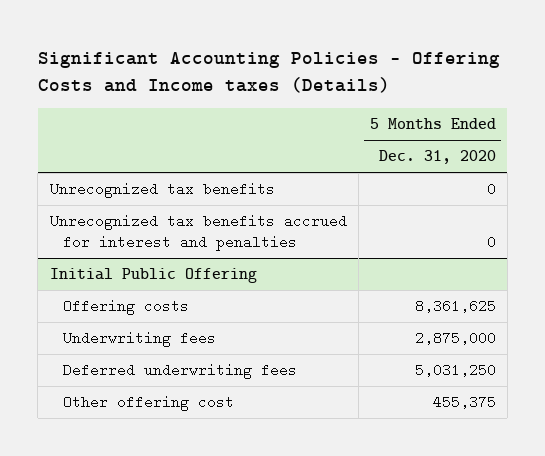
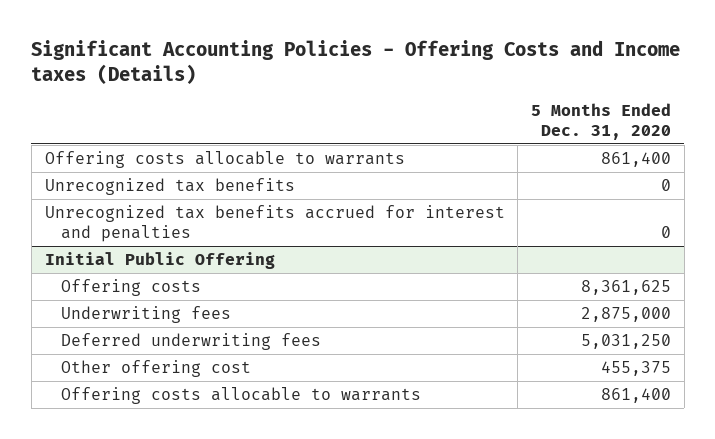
+ Offering costs allocable to warrants | 861,400
@ Initial Public Offering
+ Offering costs allocable to warrants | 861,400

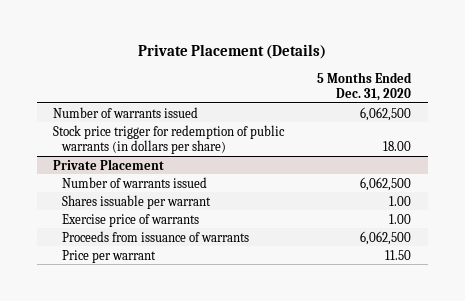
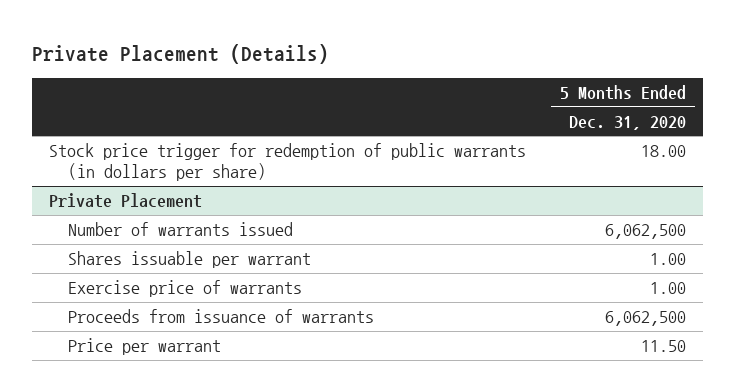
- Number of warrants issued | 6,062,500

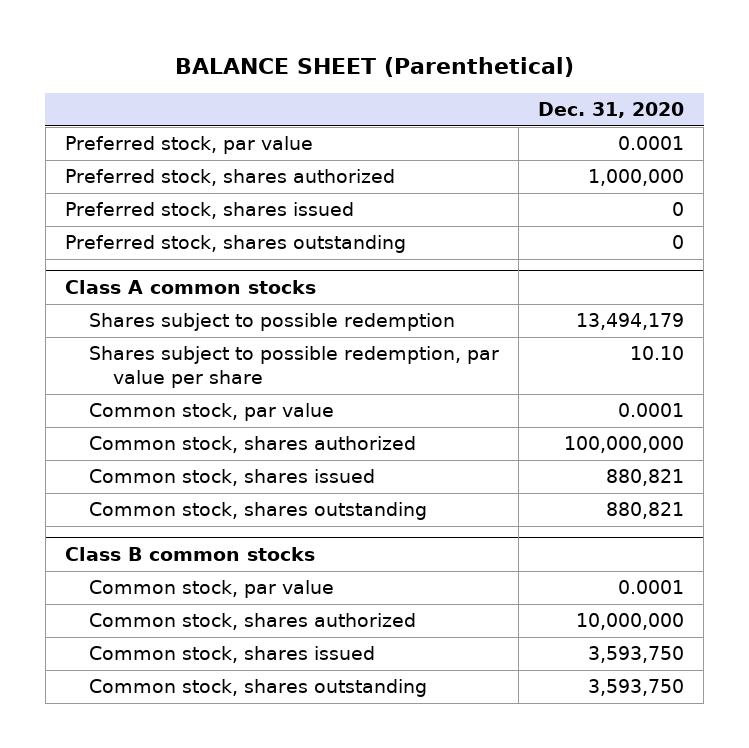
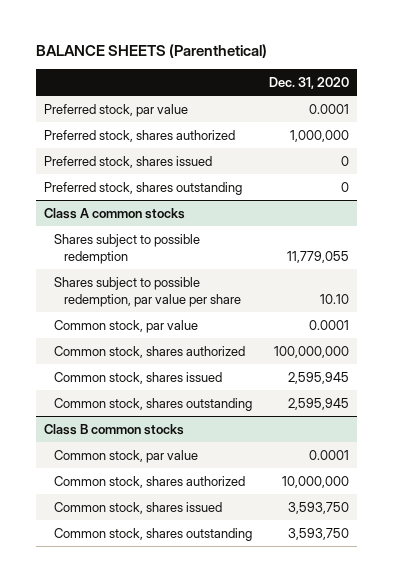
- BALANCE SHEET (Parenthetical)
+ BALANCE SHEETS (Parenthetical)
@ Class A common stocks
- Shares subject to possible redemption | 13,494,179
+ Shares subject to possible redemption | 11,779,055
- Common stock, shares issued | 880,821
- Common stock, shares outstanding | 880,821
+ Common stock, shares issued | 2,595,945
+ Common stock, shares outstanding | 2,595,945

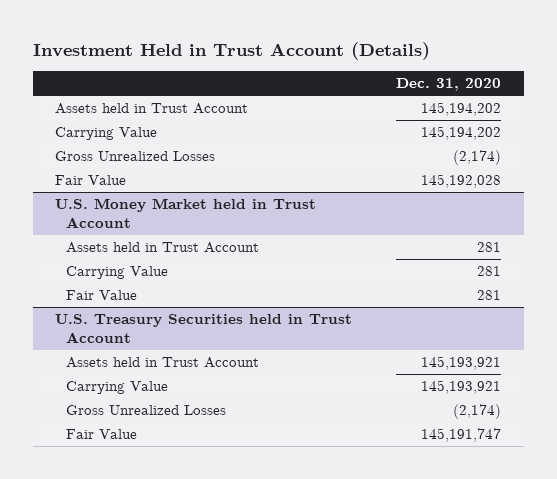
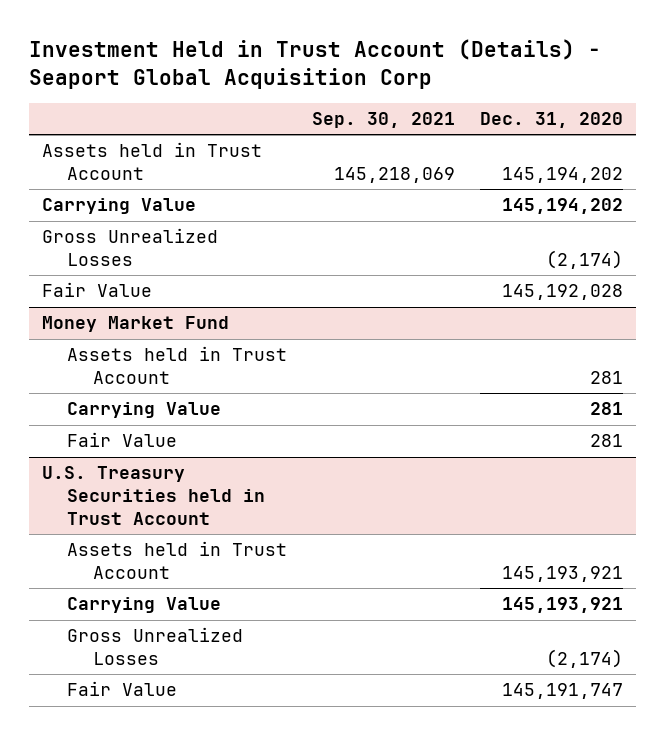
- Investment Held in Trust Account (Details)
+ Investment Held in Trust Account (Details) - Seaport Global Acquisition Corp
- | Dec. 31, 2020
+ | Sep. 30, 2021 | Dec. 31, 2020
- U.S. Money Market held in Trust Account
+ Money Market Fund

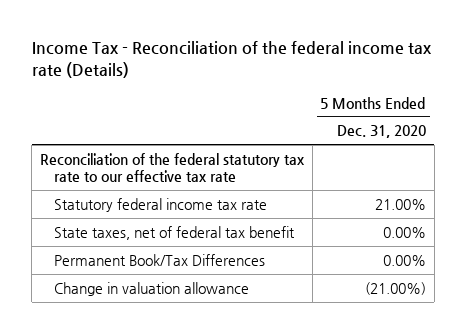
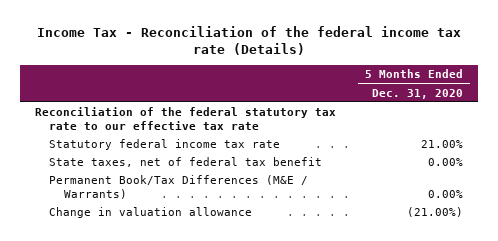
- Permanent Book/Tax Differences | 0.00%
+ Permanent Book/Tax Differences (M&E / Warrants) | 0.00%

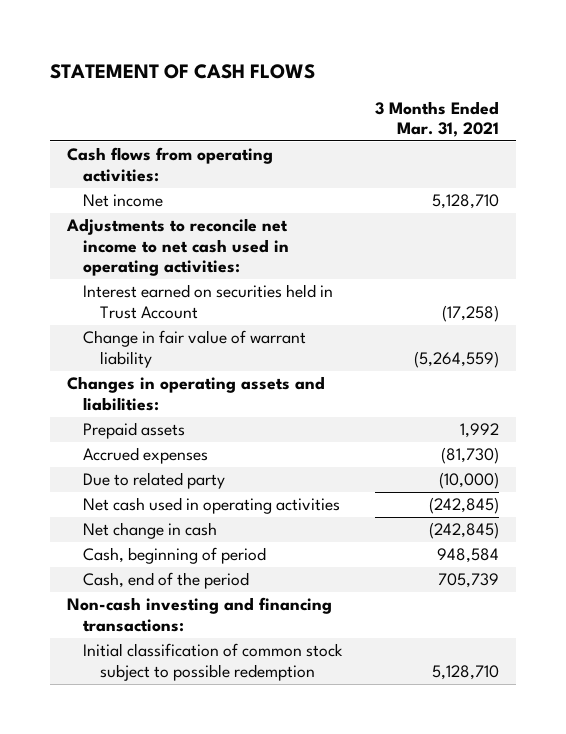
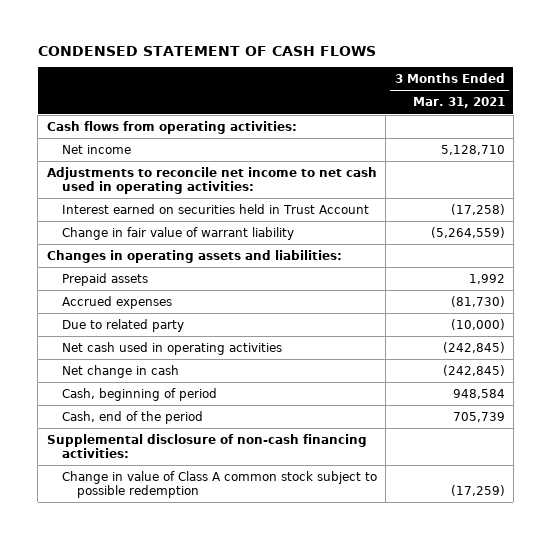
- STATEMENT OF CASH FLOWS
+ CONDENSED STATEMENT OF CASH FLOWS
- Non-cash investing and financing transactions:
- Initial classification of common stock subject to possible redemption | 5,128,710
+ Supplemental disclosure of non-cash financing activities:
+ Change in value of Class A common stock subject to possible redemption | (17,259)

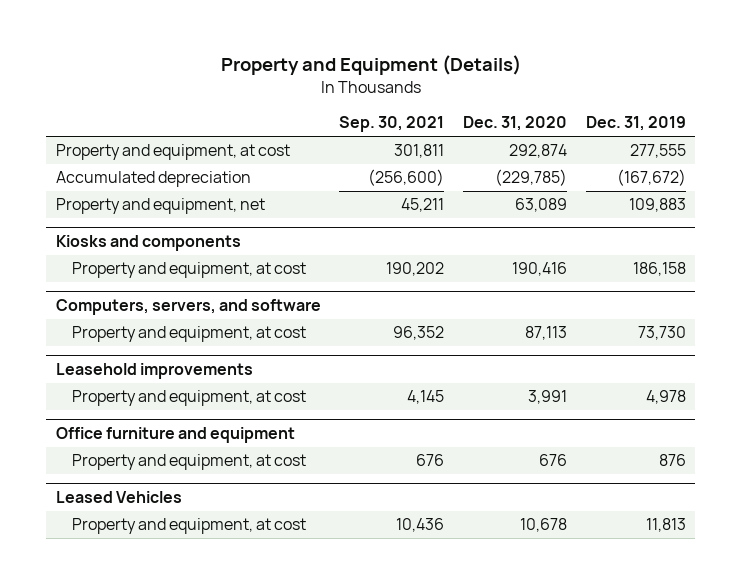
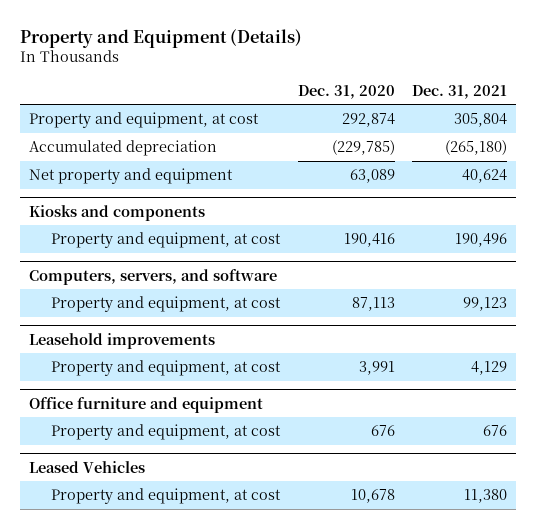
- | Sep. 30, 2021 | Dec. 31, 2020 | Dec. 31, 2019
+ | Dec. 31, 2020 | Dec. 31, 2021
- Property and equipment, net | 45,211 | 63,089 | 109,883
+ Net property and equipment | 63,089 | 40,624

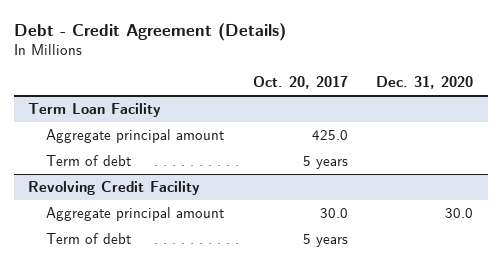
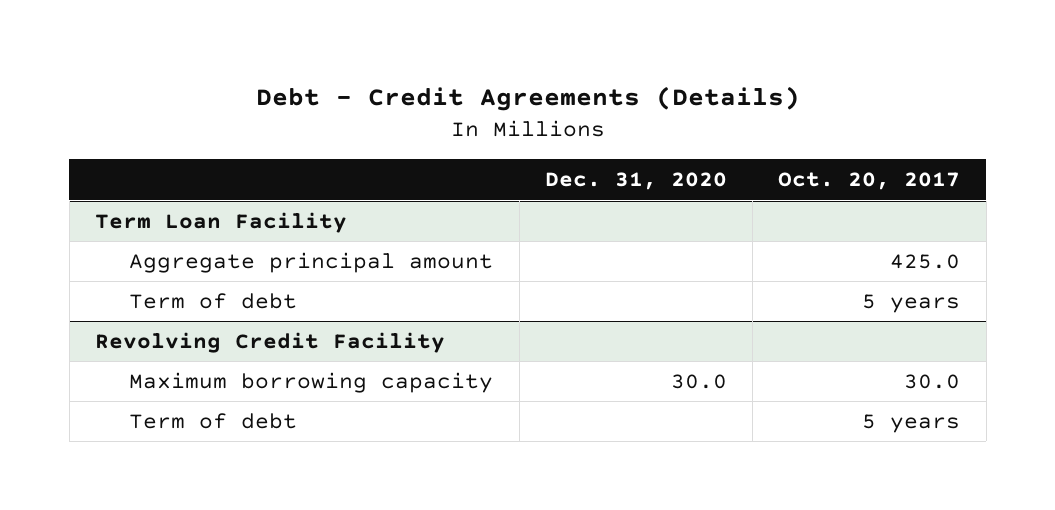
- Debt - Credit Agreement (Details)
+ Debt - Credit Agreements (Details)
- | Oct. 20, 2017 | Dec. 31, 2020
+ | Dec. 31, 2020 | Oct. 20, 2017
@ Revolving Credit Facility
- Aggregate principal amount | 30.0 | 30.0
+ Maximum borrowing capacity | 30.0 | 30.0

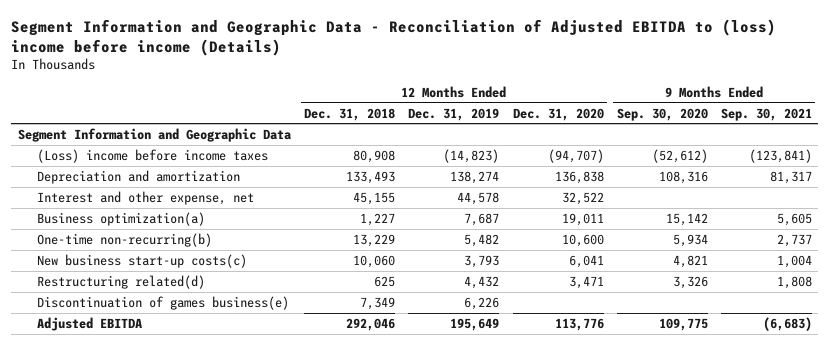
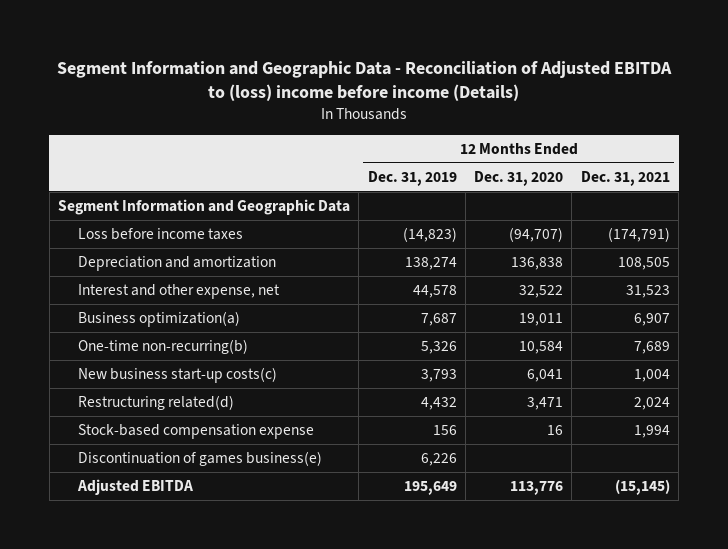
- | 12 Months Ended Dec. 31, 2018 | 12 Months Ended Dec. 31, 2019 | 12 Months Ended Dec. 31, 2020 | 9 Months Ended Sep. 30, 2020 | 9 Months Ended Sep. 30, 2021
+ | 12 Months Ended Dec. 31, 2019 | 12 Months Ended Dec. 31, 2020 | 12 Months Ended Dec. 31, 2021
- (Loss) income before income taxes | 80,908 | (14,823) | (94,707) | (52,612) | (123,841)
+ Loss before income taxes | (14,823) | (94,707) | (174,791)
- One-time non-recurring(b) | 13,229 | 5,482 | 10,600 | 5,934 | 2,737
+ One-time non-recurring(b) | 5,326 | 10,584 | 7,689
+ Stock-based compensation expense | 156 | 16 | 1,994

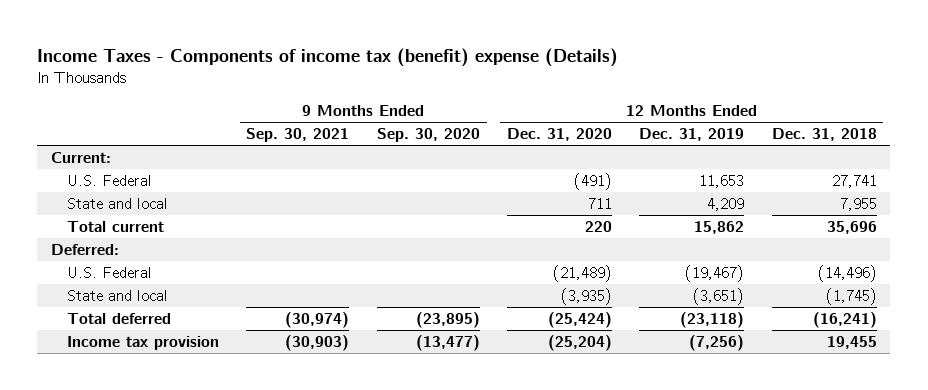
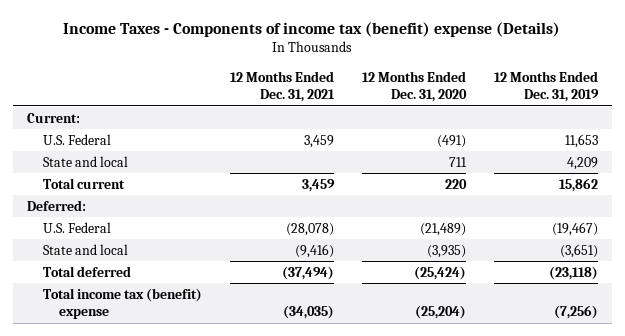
- | 9 Months Ended Sep. 30, 2021 | 9 Months Ended Sep. 30, 2020 | 12 Months Ended Dec. 31, 2020 | 12 Months Ended Dec. 31, 2019 | 12 Months Ended Dec. 31, 2018
+ | 12 Months Ended Dec. 31, 2021 | 12 Months Ended Dec. 31, 2020 | 12 Months Ended Dec. 31, 2019
- Income tax provision | (30,903) | (13,477) | (25,204) | (7,256) | 19,455
+ Total income tax (benefit) expense | (34,035) | (25,204) | (7,256)

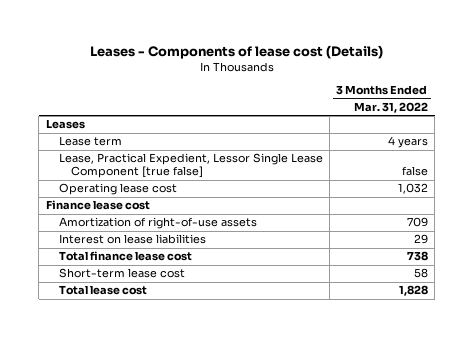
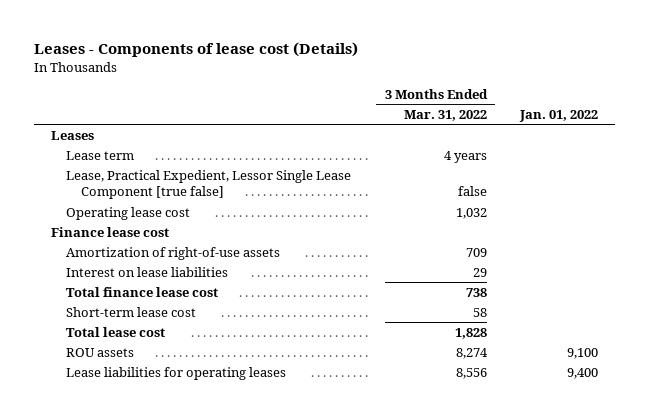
- | 3 Months Ended Mar. 31, 2022
+ | 3 Months Ended Mar. 31, 2022 | Jan. 01, 2022
+ ROU assets | 8,274 | 9,100
+ Lease liabilities for operating leases | 8,556 | 9,400

